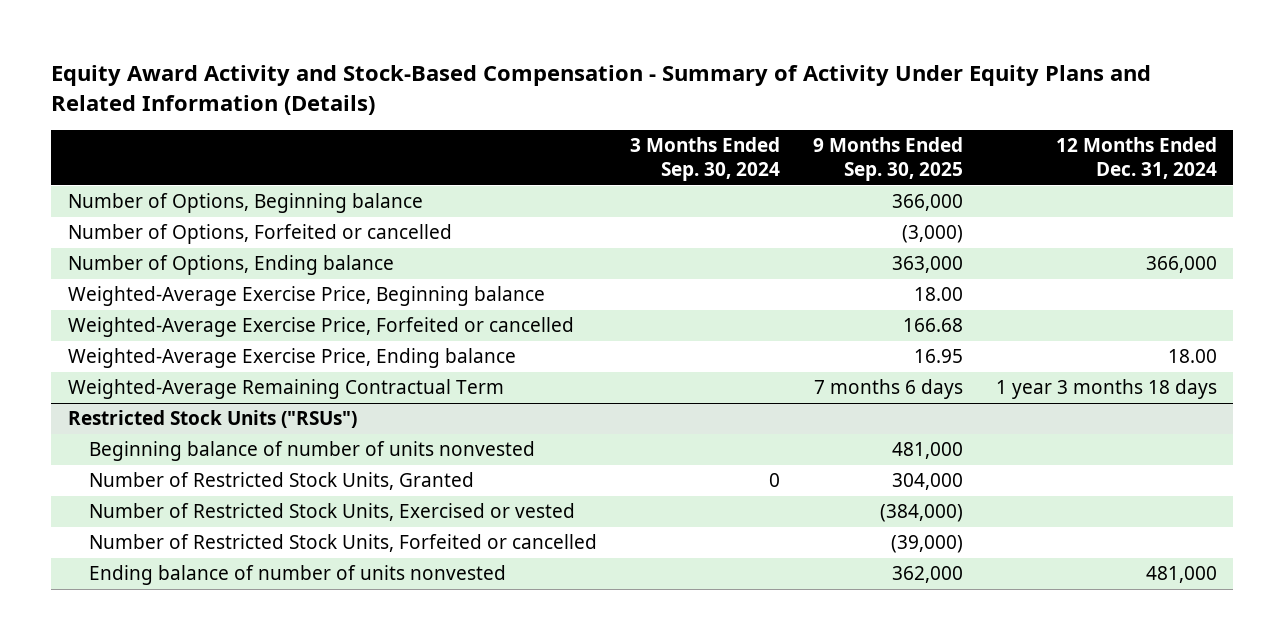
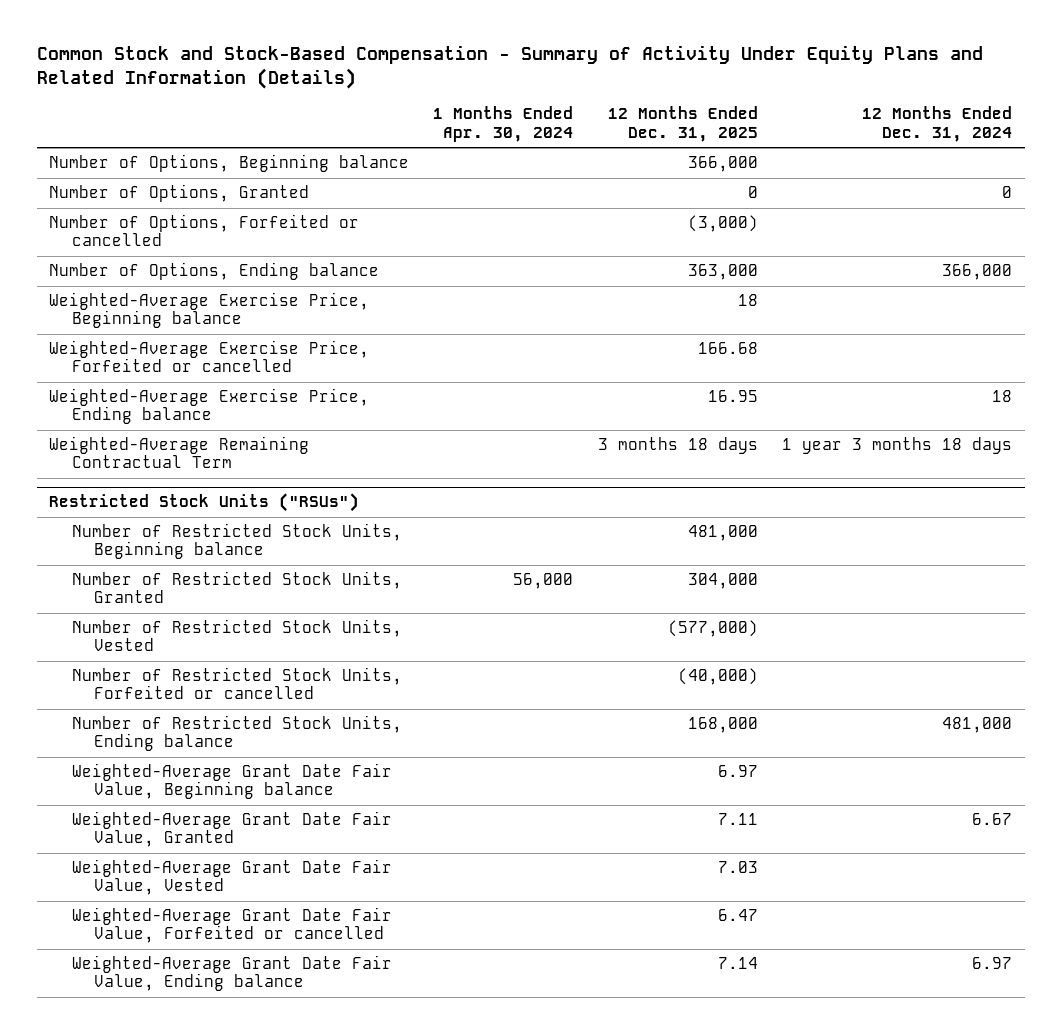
- Equity Award Activity and Stock-Based Compensation - Summary of Activity Under Equity Plans and Related Information (Details)
+ Common Stock and Stock-Based Compensation - Summary of Activity Under Equity Plans and Related Information (Details)
- | 3 Months Ended Sep. 30, 2024 | 9 Months Ended Sep. 30, 2025 | 12 Months Ended Dec. 31, 2024
+ | 1 Months Ended Apr. 30, 2024 | 12 Months Ended Dec. 31, 2025 | 12 Months Ended Dec. 31, 2024
+ Number of Options, Granted | | 0 | 0
- Weighted-Average Exercise Price, Ending balance | | 16.95 | 18.00
+ Weighted-Average Exercise Price, Ending balance | | 16.95 | 18
@ Restricted Stock Units ("RSUs")
- Beginning balance of number of units nonvested | | 481,000 |
+ Number of Restricted Stock Units, Beginning balance | | 481,000 |
- Number of Restricted Stock Units, Exercised or vested | | (384,000) |
+ Number of Restricted Stock Units, Vested | | (577,000) |
- Ending balance of number of units nonvested | | 362,000 | 481,000
+ Number of Restricted Stock Units, Ending balance | | 168,000 | 481,000
+ Weighted-Average Grant Date Fair Value, Beginning balance | | 6.97 |
+ Weighted-Average Grant Date Fair Value, Granted | | 7.11 | 6.67
+ Weighted-Average Grant Date Fair Value, Vested | | 7.03 |
+ Weighted-Average Grant Date Fair Value, Forfeited or cancelled | | 6.47 |
+ Weighted-Average Grant Date Fair Value, Ending balance | | 7.14 | 6.97

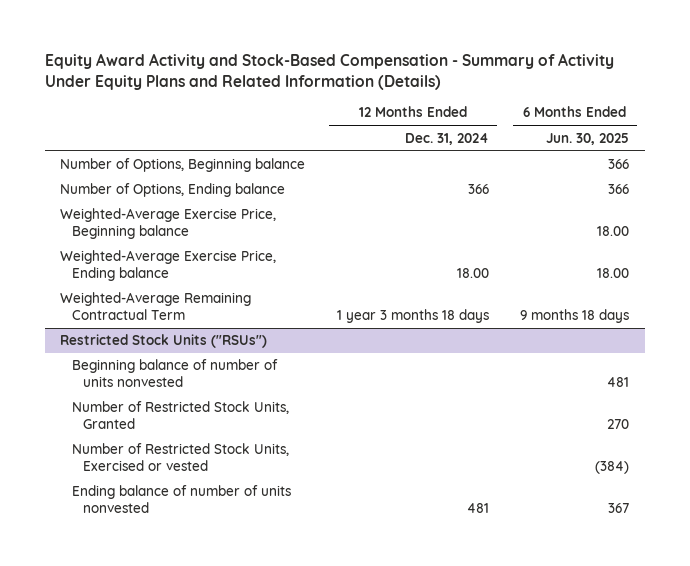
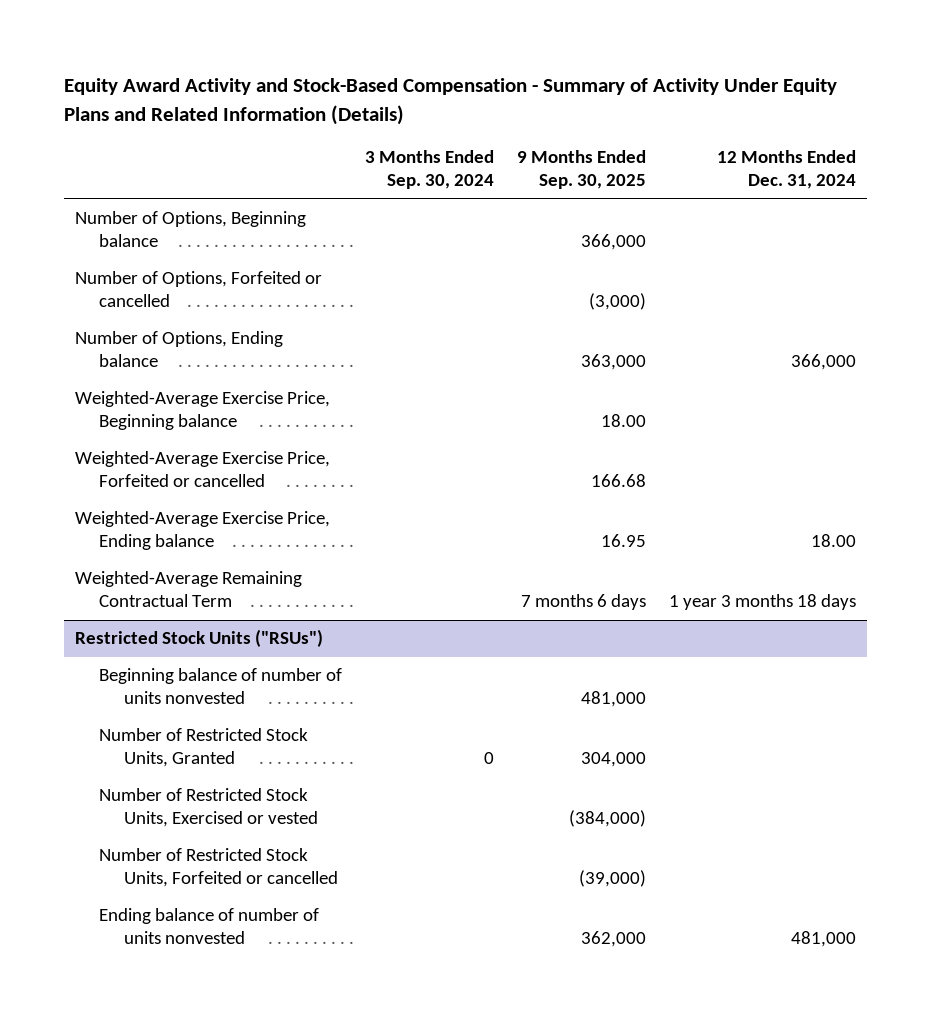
- | 12 Months Ended Dec. 31, 2024 | 6 Months Ended Jun. 30, 2025
+ | 3 Months Ended Sep. 30, 2024 | 9 Months Ended Sep. 30, 2025 | 12 Months Ended Dec. 31, 2024
- Number of Options, Ending balance | 366 | 366
+ Number of Options, Forfeited or cancelled | | (3,000) |
+ Number of Options, Ending balance | | 363,000 | 366,000
+ Weighted-Average Exercise Price, Forfeited or cancelled | | 166.68 |
@ Restricted Stock Units ("RSUs")
- Ending balance of number of units nonvested | 481 | 367
+ Number of Restricted Stock Units, Forfeited or cancelled | | (39,000) |
+ Ending balance of number of units nonvested | | 362,000 | 481,000

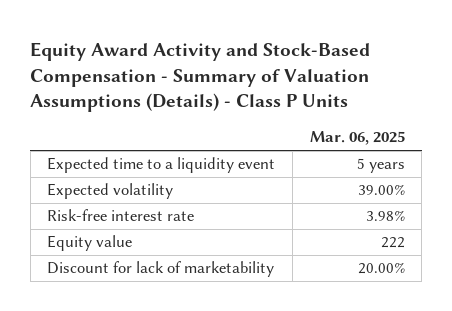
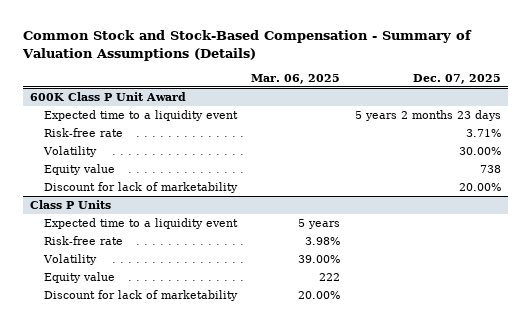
- Equity Award Activity and Stock-Based Compensation - Summary of Valuation Assumptions (Details) - Class P Units
+ Common Stock and Stock-Based Compensation - Summary of Valuation Assumptions (Details)
- | Mar. 06, 2025
+ | Mar. 06, 2025 | Dec. 07, 2025
+ 600K Class P Unit Award
+ Expected time to a liquidity event | | 5 years 2 months 23 days
+ Risk-free rate | | 3.71%
+ Volatility | | 30.00%
+ Equity value | | 738
+ Discount for lack of marketability | | 20.00%
+ Class P Units
- Expected volatility | 39.00%
- Risk-free interest rate | 3.98%
+ Risk-free rate | 3.98% |
+ Volatility | 39.00% |

